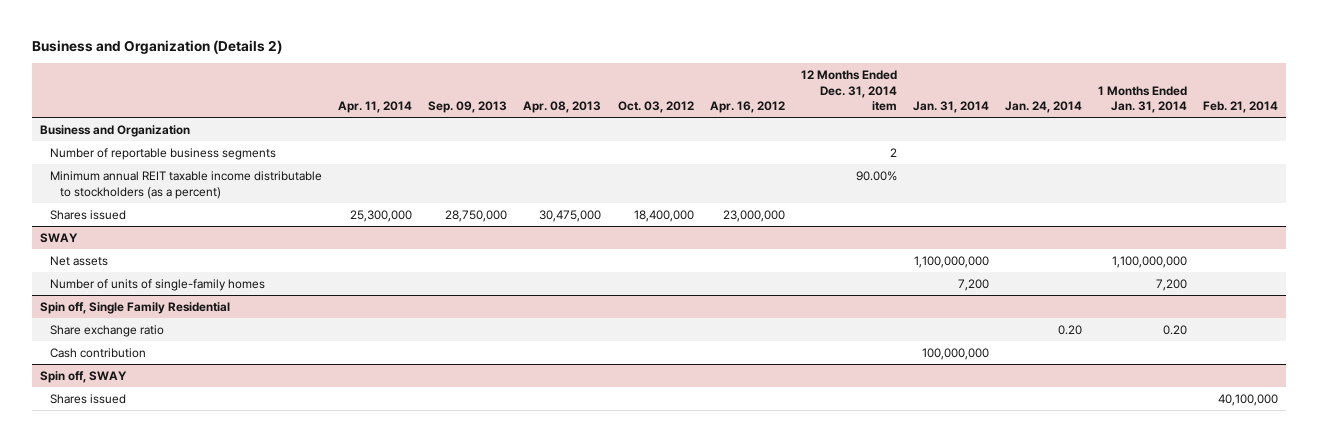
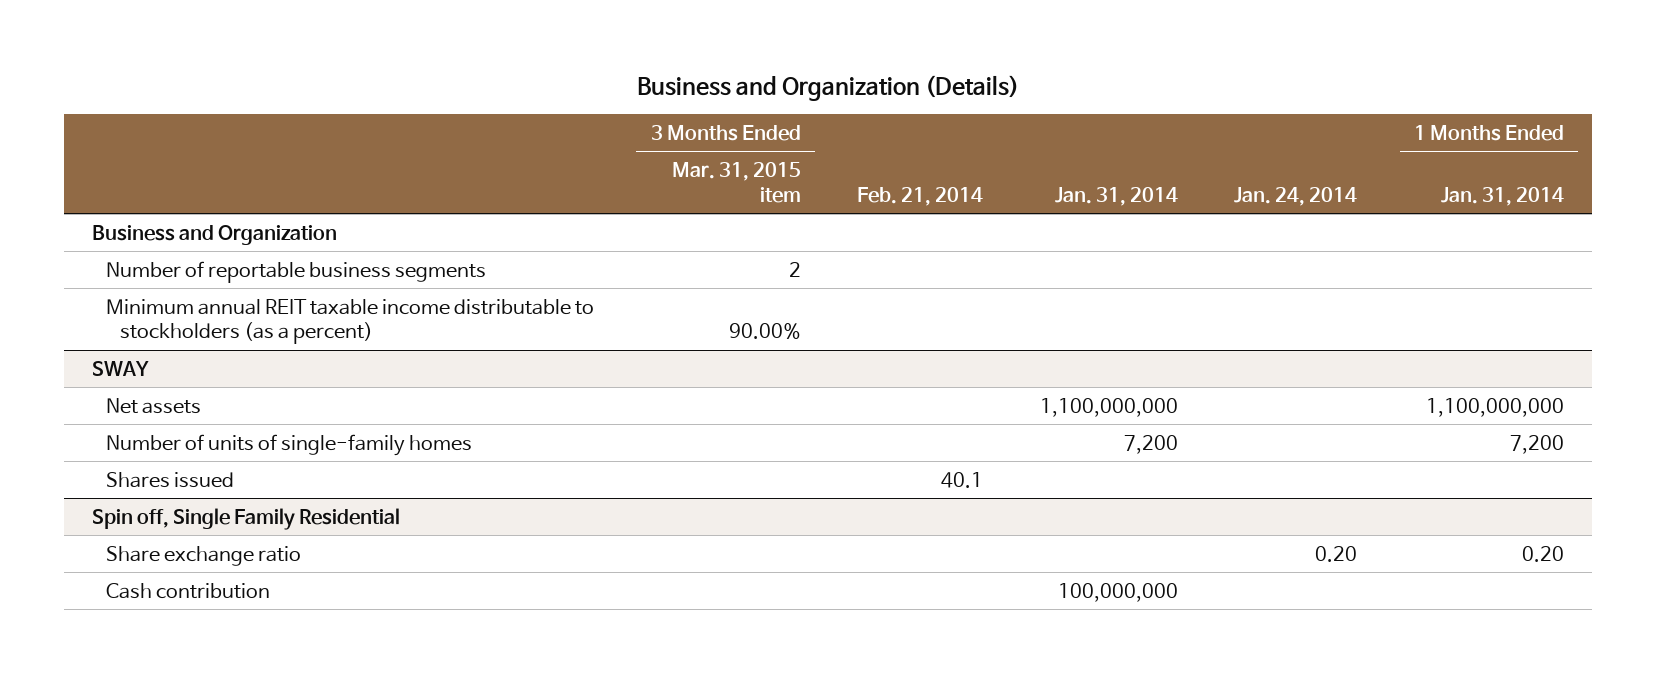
- Business and Organization (Details 2)
+ Business and Organization (Details)
- | Apr. 11, 2014 | Sep. 09, 2013 | Apr. 08, 2013 | Oct. 03, 2012 | Apr. 16, 2012 | 12 Months Ended Dec. 31, 2014 item | Jan. 31, 2014 | Jan. 24, 2014 | 1 Months Ended Jan. 31, 2014 | Feb. 21, 2014
+ | 3 Months Ended Mar. 31, 2015 item | Feb. 21, 2014 | Jan. 31, 2014 | Jan. 24, 2014 | 1 Months Ended Jan. 31, 2014
- Shares issued | 25,300,000 | 28,750,000 | 30,475,000 | 18,400,000 | 23,000,000 | | | | |
@ SWAY
+ Shares issued | | 40.1 | | |
- Spin off, SWAY
- Shares issued | | | | | | | | | | 40,100,000

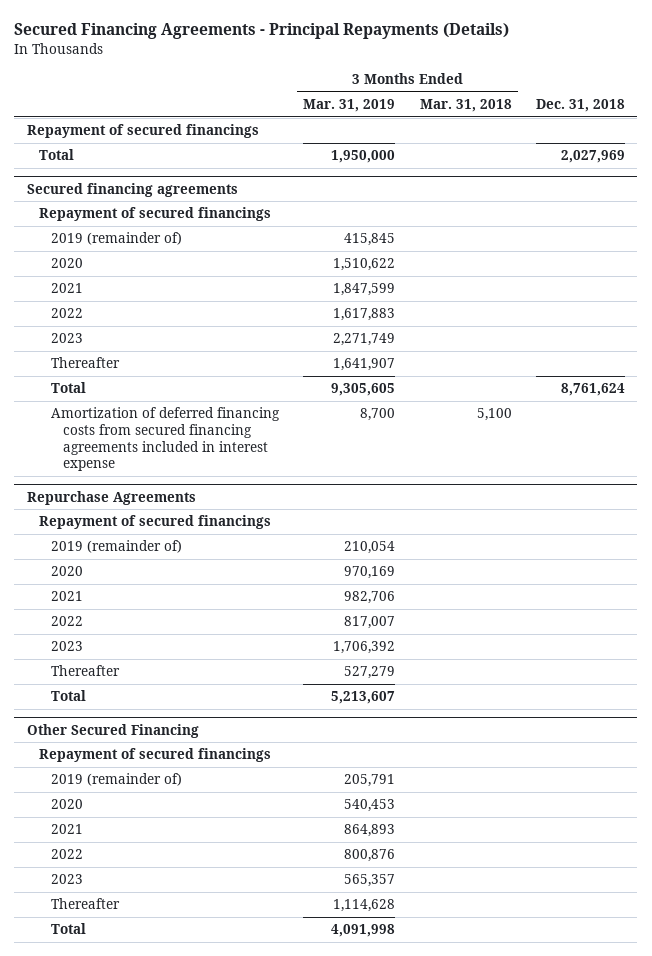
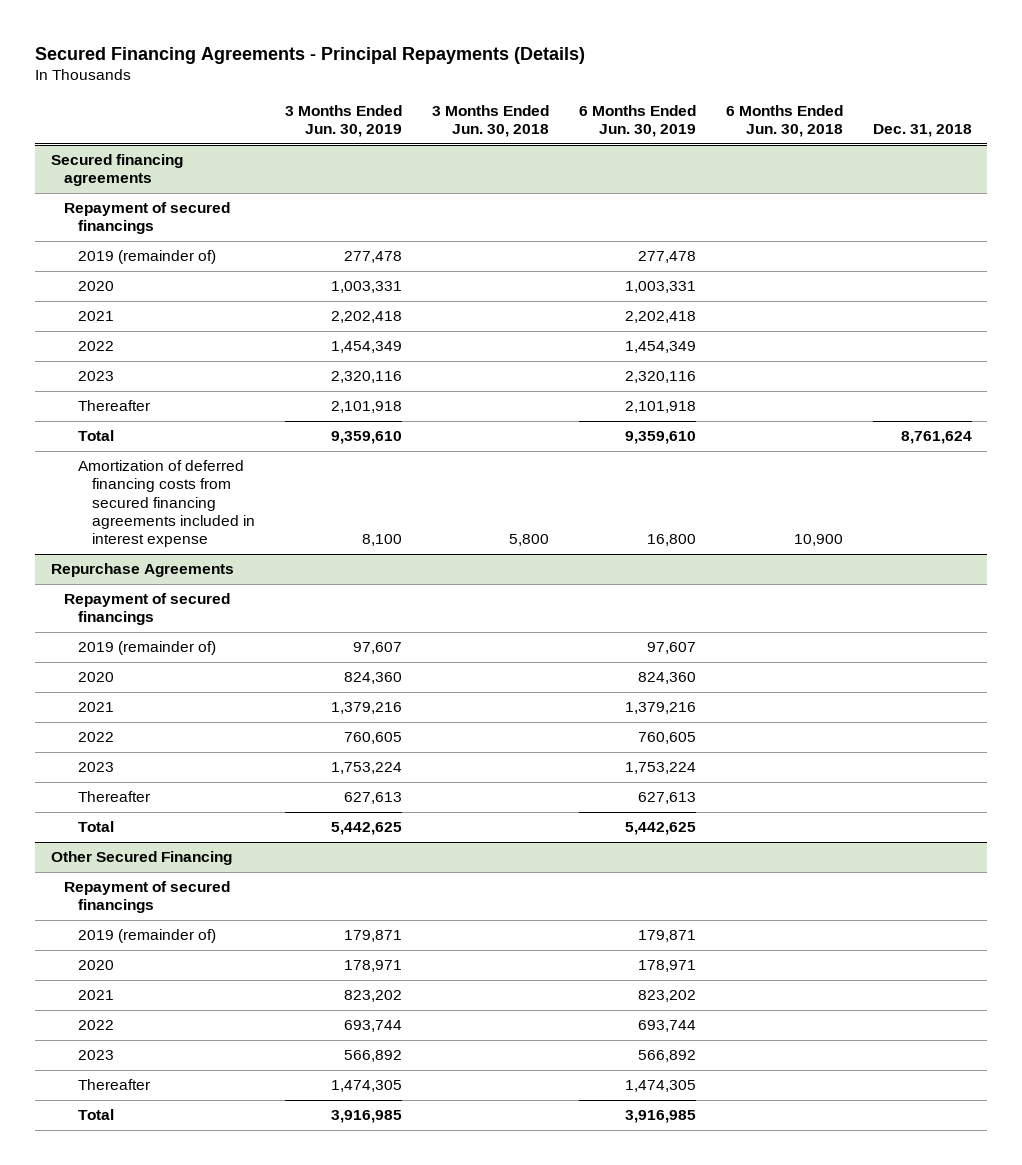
- | 3 Months Ended Mar. 31, 2019 | 3 Months Ended Mar. 31, 2018 | Dec. 31, 2018
+ | 3 Months Ended Jun. 30, 2019 | 3 Months Ended Jun. 30, 2018 | 6 Months Ended Jun. 30, 2019 | 6 Months Ended Jun. 30, 2018 | Dec. 31, 2018
- Repayment of secured financings
- Total | 1,950,000 | | 2,027,969

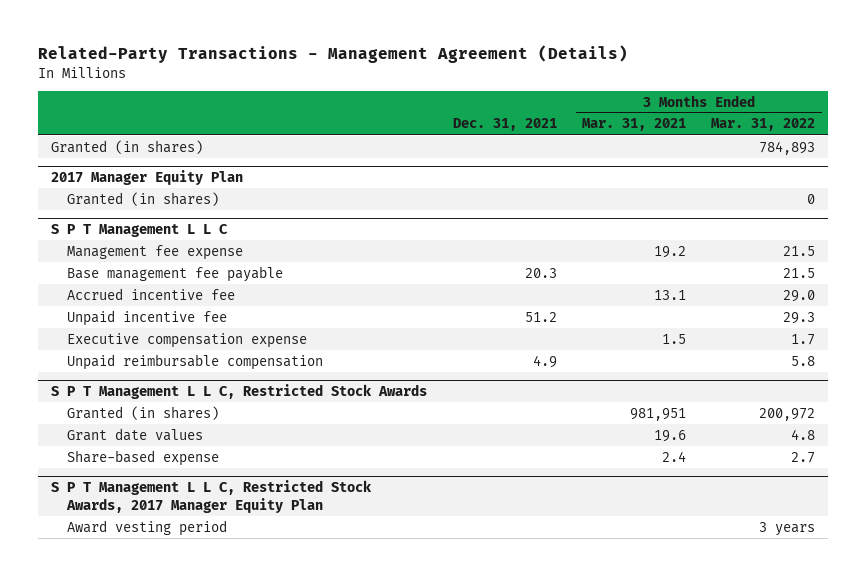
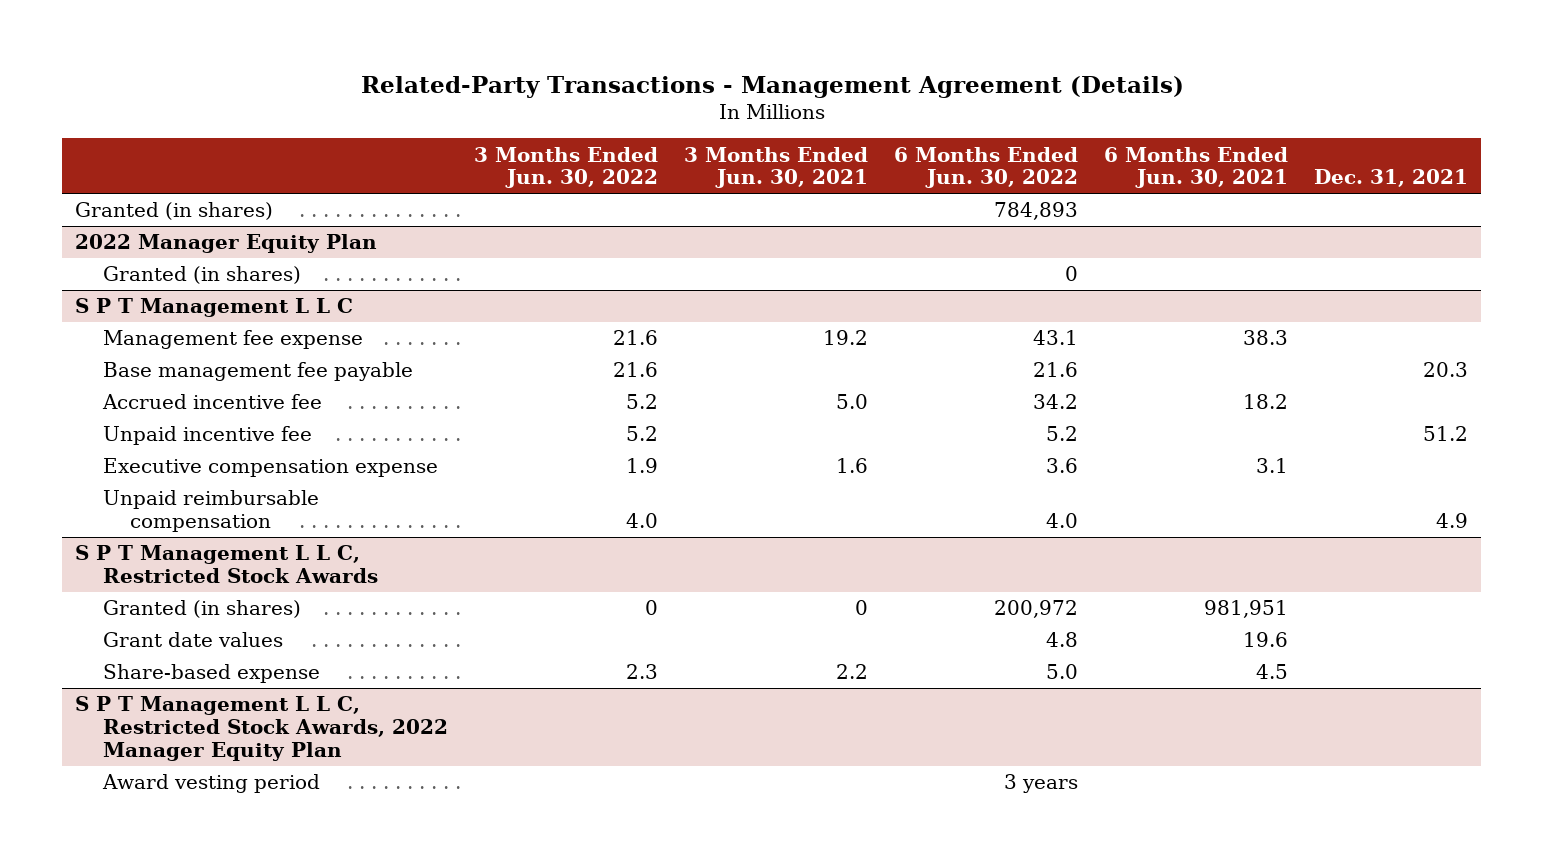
- | Dec. 31, 2021 | 3 Months Ended Mar. 31, 2021 | 3 Months Ended Mar. 31, 2022
+ | 3 Months Ended Jun. 30, 2022 | 3 Months Ended Jun. 30, 2021 | 6 Months Ended Jun. 30, 2022 | 6 Months Ended Jun. 30, 2021 | Dec. 31, 2021
- 2017 Manager Equity Plan
+ 2022 Manager Equity Plan
- S P T Management L L C, Restricted Stock Awards, 2017 Manager Equity Plan
+ S P T Management L L C, Restricted Stock Awards, 2022 Manager Equity Plan

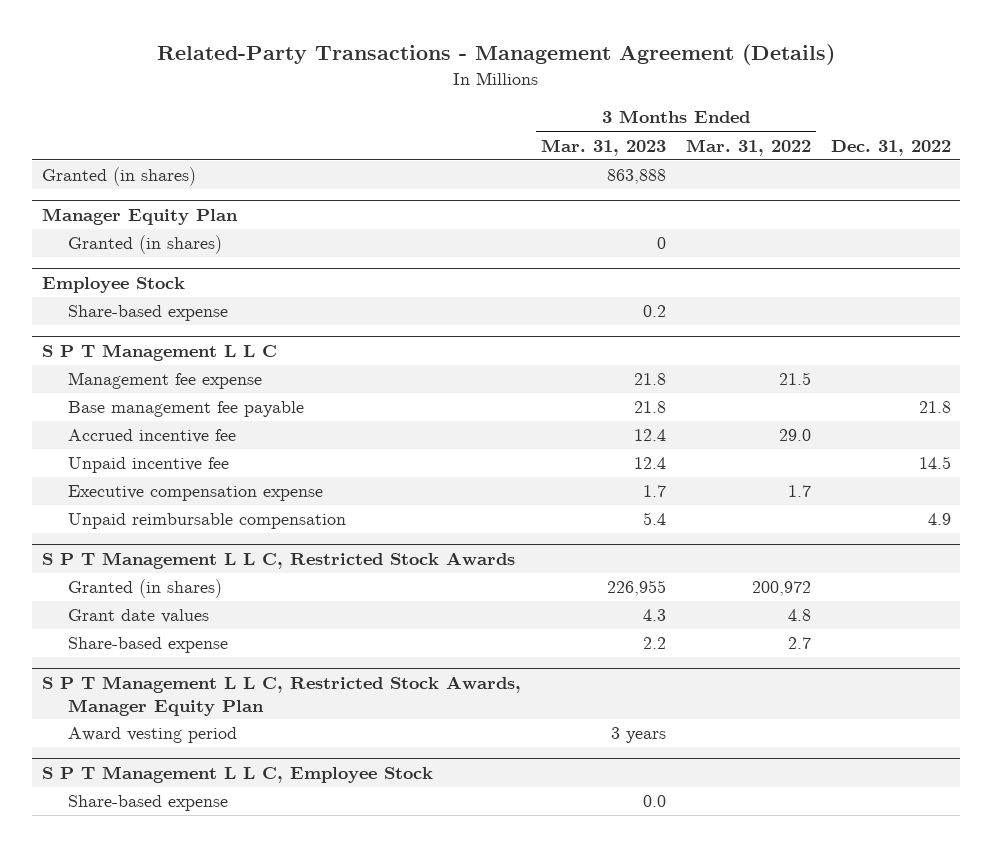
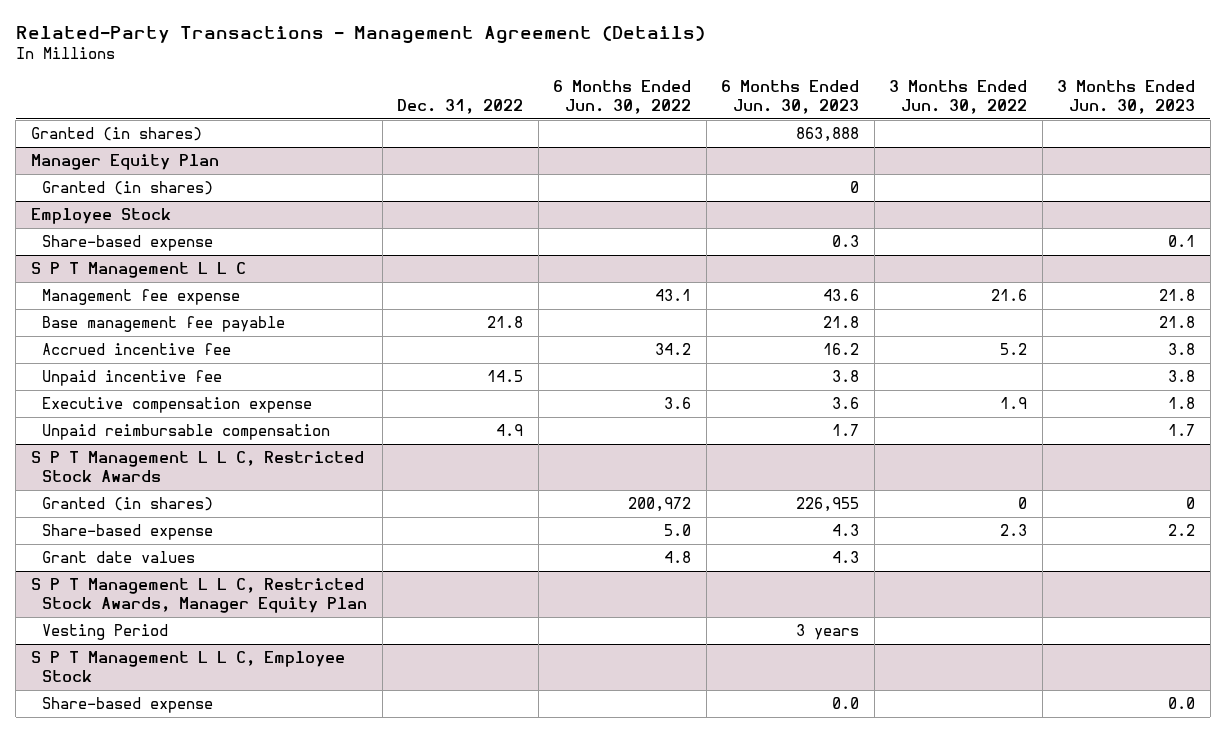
- | 3 Months Ended Mar. 31, 2023 | 3 Months Ended Mar. 31, 2022 | Dec. 31, 2022
+ | Dec. 31, 2022 | 6 Months Ended Jun. 30, 2022 | 6 Months Ended Jun. 30, 2023 | 3 Months Ended Jun. 30, 2022 | 3 Months Ended Jun. 30, 2023
@ S P T Management L L C, Restricted Stock Awards
moved down: Grant date values | | 4.8 | 4.3 | |
@ S P T Management L L C, Restricted Stock Awards, Manager Equity Plan
- Award vesting period | 3 years | |
+ Vesting Period | | | 3 years | |

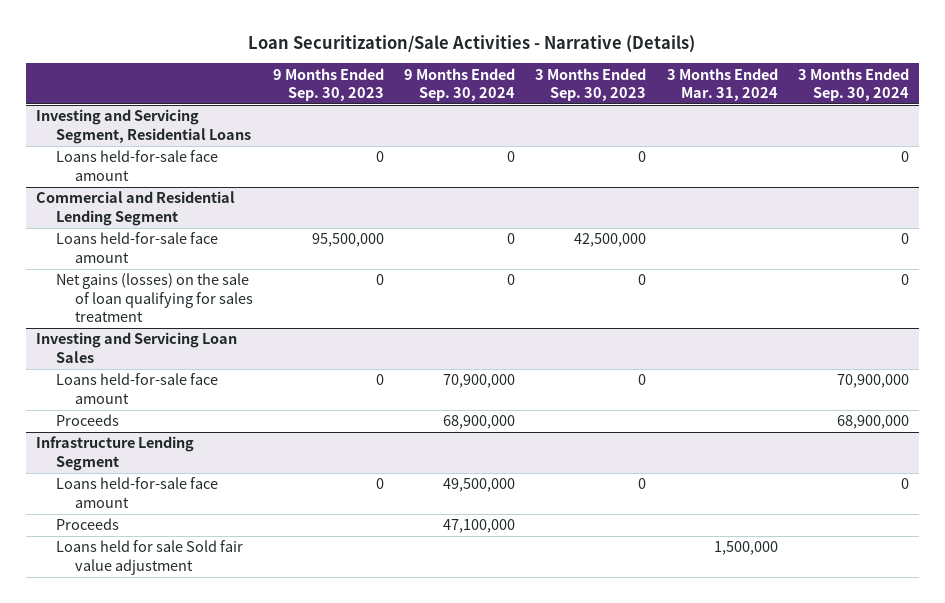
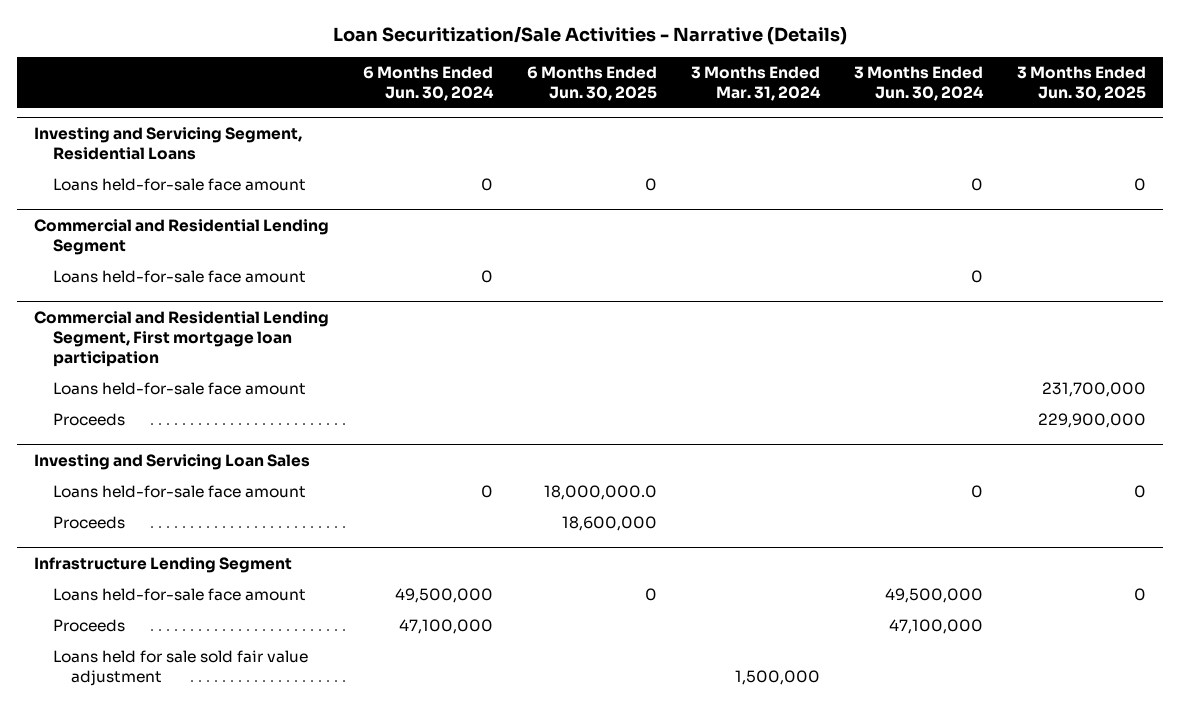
- | 9 Months Ended Sep. 30, 2023 | 9 Months Ended Sep. 30, 2024 | 3 Months Ended Sep. 30, 2023 | 3 Months Ended Mar. 31, 2024 | 3 Months Ended Sep. 30, 2024
+ | 6 Months Ended Jun. 30, 2024 | 6 Months Ended Jun. 30, 2025 | 3 Months Ended Mar. 31, 2024 | 3 Months Ended Jun. 30, 2024 | 3 Months Ended Jun. 30, 2025
@ Commercial and Residential Lending Segment
- Net gains (losses) on the sale of loan qualifying for sales treatment | 0 | 0 | 0 | | 0
+ Commercial and Residential Lending Segment, First mortgage loan participation
+ Loans held-for-sale face amount | | | | | 231,700,000
+ Proceeds | | | | | 229,900,000
@ Infrastructure Lending Segment
- Loans held for sale Sold fair value adjustment | | | | 1,500,000 |
+ Loans held for sale sold fair value adjustment | | | 1,500,000 | |

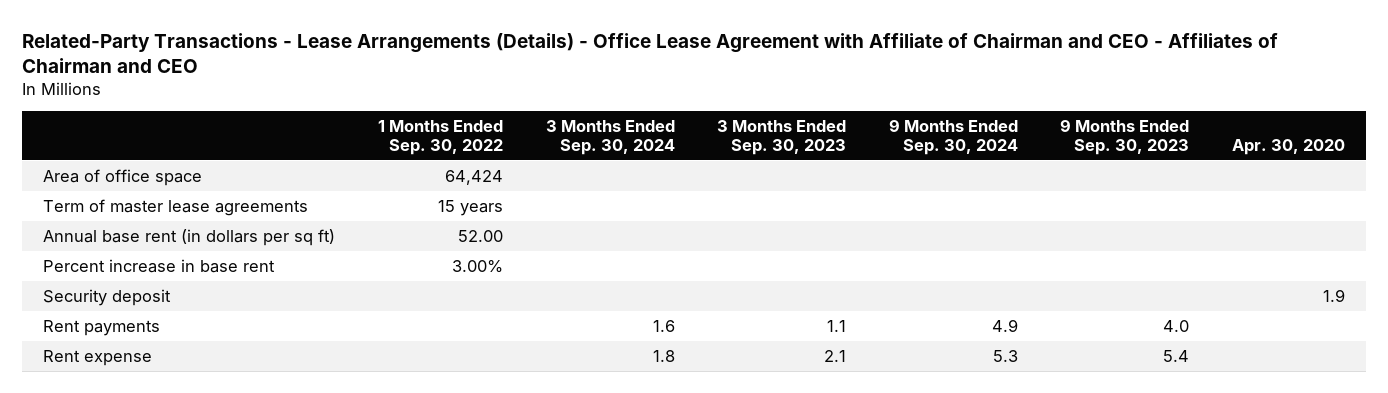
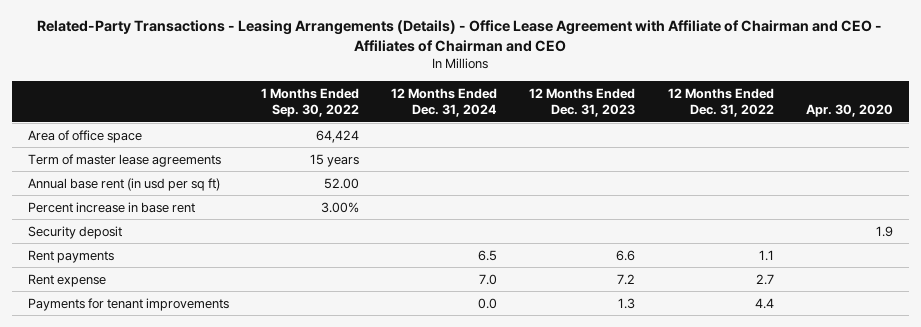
- Related-Party Transactions - Lease Arrangements (Details) - Office Lease Agreement with Affiliate of Chairman and CEO - Affiliates of Chairman and CEO
+ Related-Party Transactions - Leasing Arrangements (Details) - Office Lease Agreement with Affiliate of Chairman and CEO - Affiliates of Chairman and CEO
- | 1 Months Ended Sep. 30, 2022 | 3 Months Ended Sep. 30, 2024 | 3 Months Ended Sep. 30, 2023 | 9 Months Ended Sep. 30, 2024 | 9 Months Ended Sep. 30, 2023 | Apr. 30, 2020
+ | 1 Months Ended Sep. 30, 2022 | 12 Months Ended Dec. 31, 2024 | 12 Months Ended Dec. 31, 2023 | 12 Months Ended Dec. 31, 2022 | Apr. 30, 2020
- Annual base rent (in dollars per sq ft) | 52.00 | | | | |
+ Annual base rent (in usd per sq ft) | 52.00 | | | |
+ Payments for tenant improvements | | 0.0 | 1.3 | 4.4 |

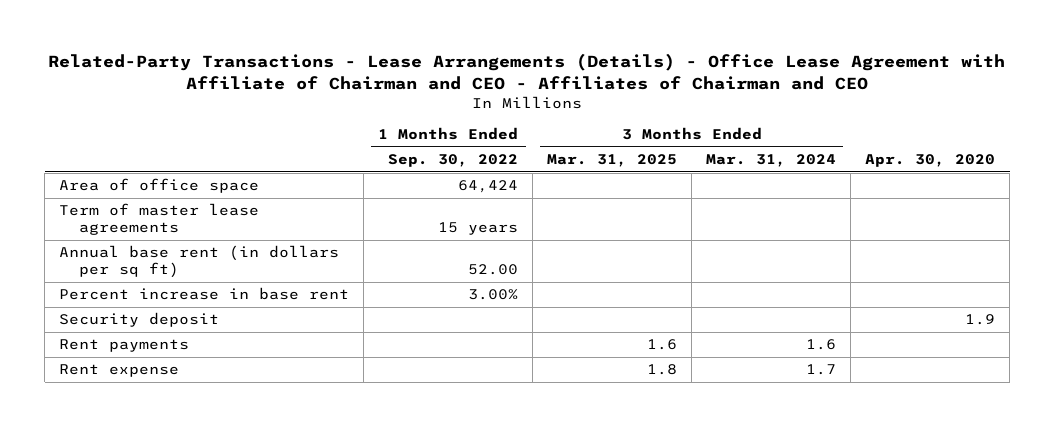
- Related-Party Transactions - Leasing Arrangements (Details) - Office Lease Agreement with Affiliate of Chairman and CEO - Affiliates of Chairman and CEO
+ Related-Party Transactions - Lease Arrangements (Details) - Office Lease Agreement with Affiliate of Chairman and CEO - Affiliates of Chairman and CEO
- | 1 Months Ended Sep. 30, 2022 | 12 Months Ended Dec. 31, 2024 | 12 Months Ended Dec. 31, 2023 | 12 Months Ended Dec. 31, 2022 | Apr. 30, 2020
+ | 1 Months Ended Sep. 30, 2022 | 3 Months Ended Mar. 31, 2025 | 3 Months Ended Mar. 31, 2024 | Apr. 30, 2020
- Annual base rent (in usd per sq ft) | 52.00 | | | |
+ Annual base rent (in dollars per sq ft) | 52.00 | | |
- Payments for tenant improvements | | 0.0 | 1.3 | 4.4 |

